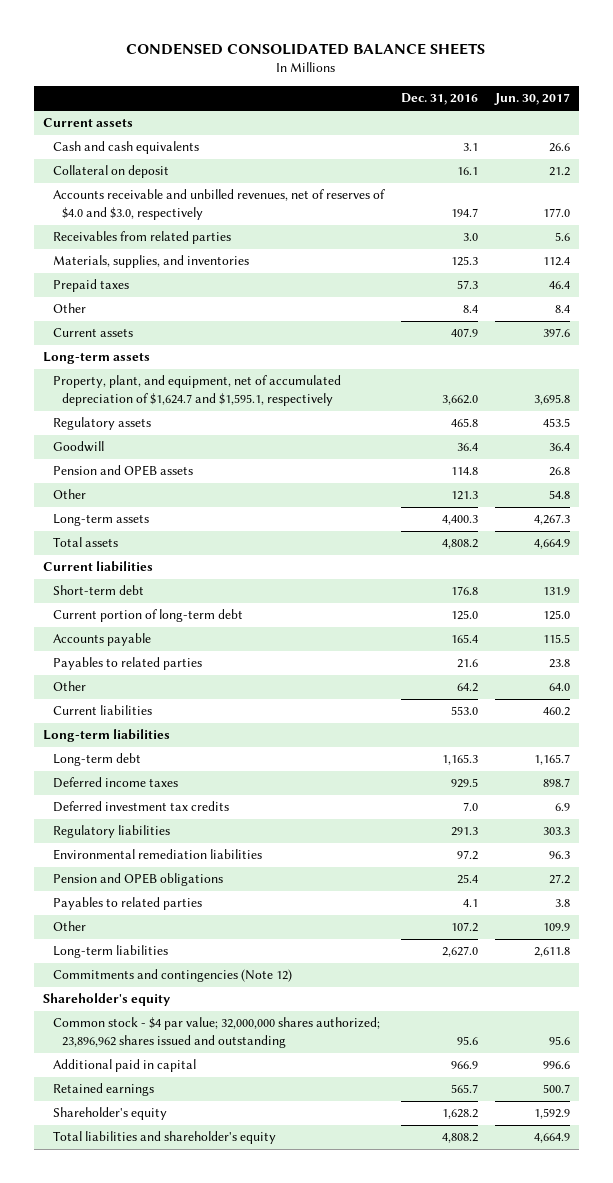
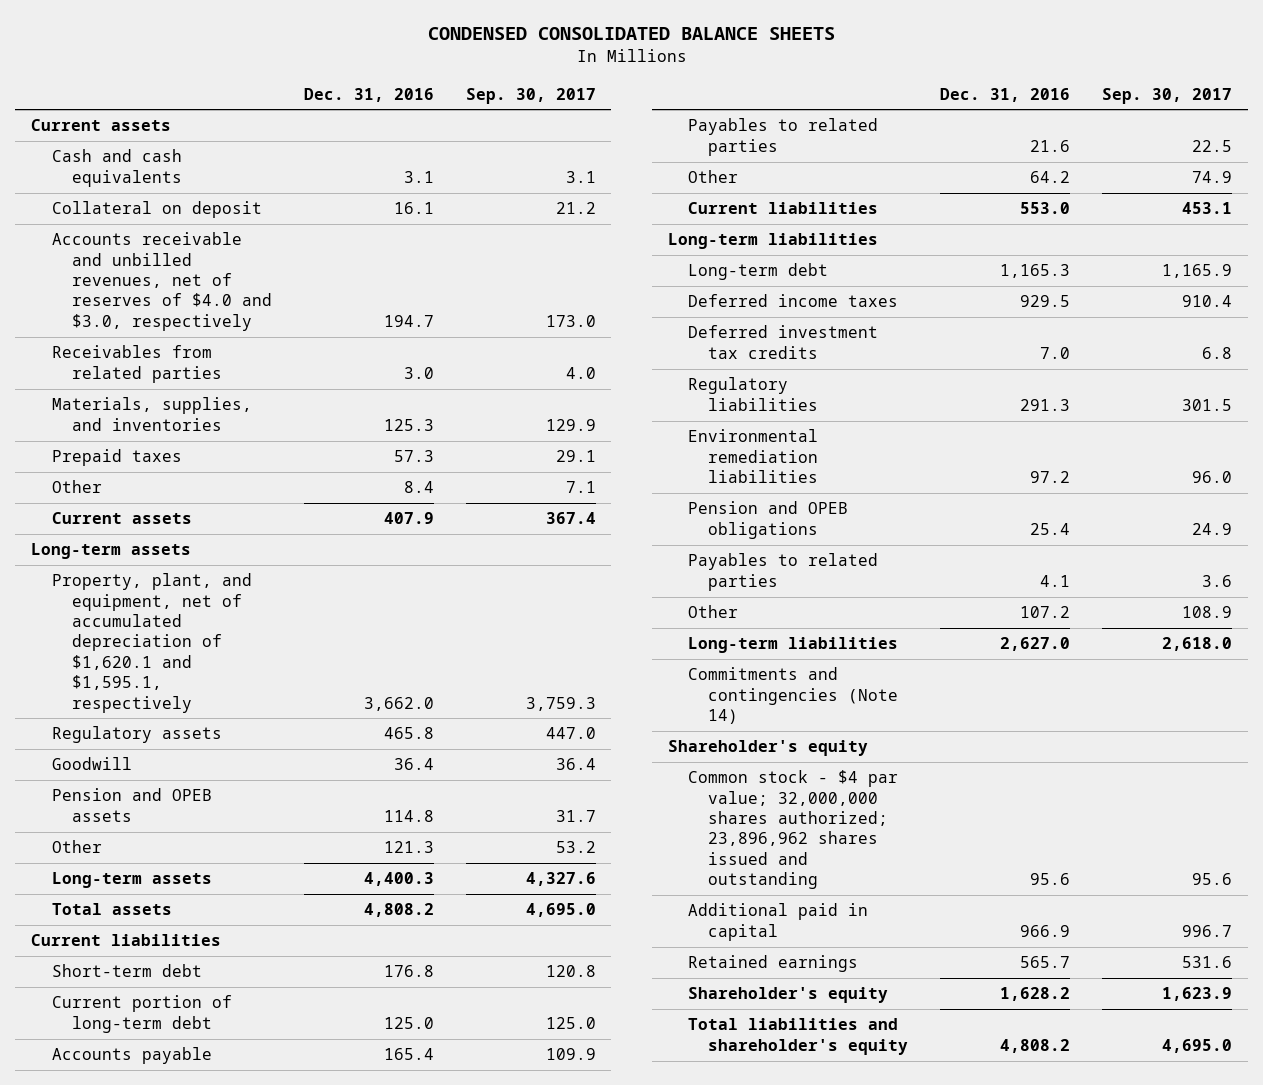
- | Dec. 31, 2016 | Jun. 30, 2017
+ | Dec. 31, 2016 | Sep. 30, 2017
- Property, plant, and equipment, net of accumulated depreciation of $1,624.7 and $1,595.1, respectively | 3,662.0 | 3,695.8
+ Property, plant, and equipment, net of accumulated depreciation of $1,620.1 and $1,595.1, respectively | 3,662.0 | 3,759.3
- Commitments and contingencies (Note 12)
+ Commitments and contingencies (Note 14)

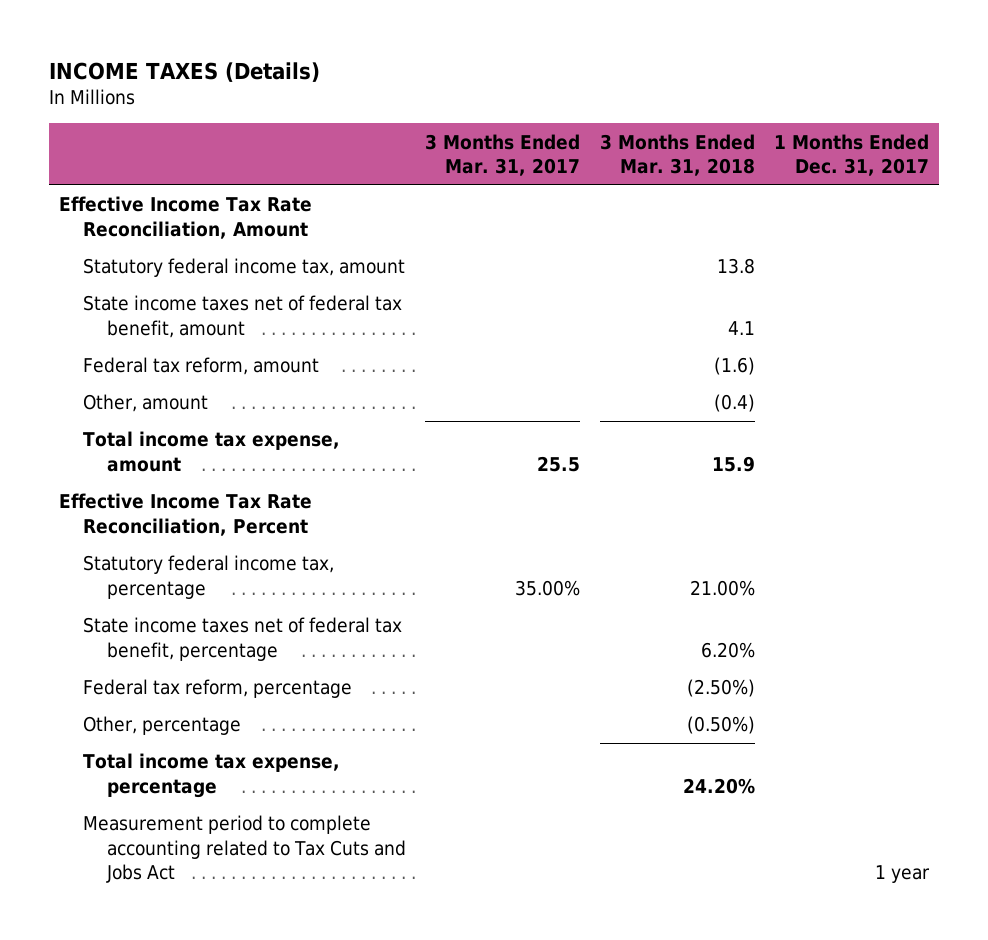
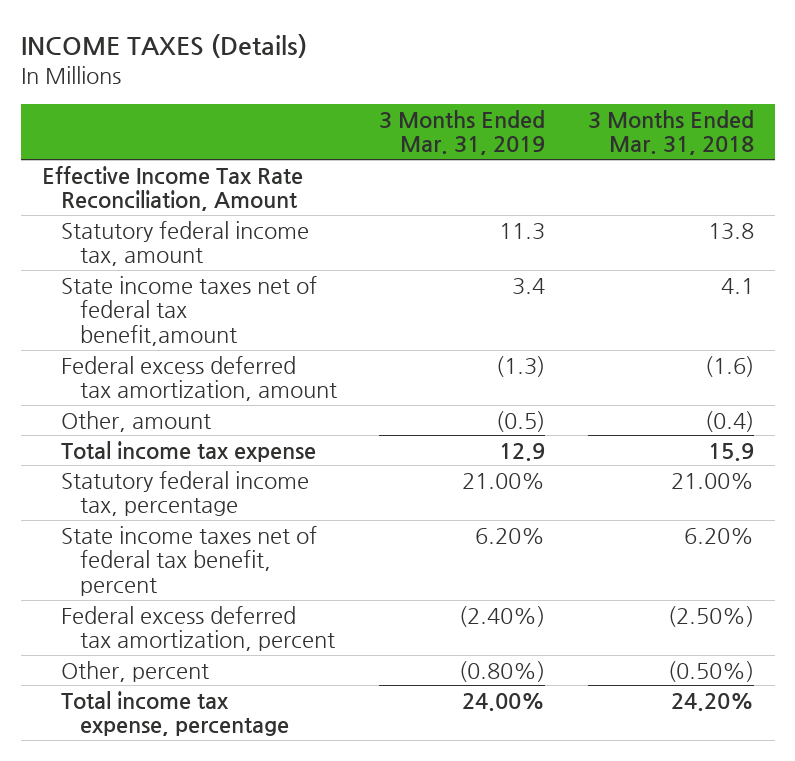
- | 3 Months Ended Mar. 31, 2017 | 3 Months Ended Mar. 31, 2018 | 1 Months Ended Dec. 31, 2017
+ | 3 Months Ended Mar. 31, 2019 | 3 Months Ended Mar. 31, 2018
- State income taxes net of federal tax benefit, amount | | 4.1 |
- Federal tax reform, amount | | (1.6) |
+ State income taxes net of federal tax benefit,amount | 3.4 | 4.1
+ Federal excess deferred tax amortization, amount | (1.3) | (1.6)
- Total income tax expense, amount | 25.5 | 15.9 |
- Effective Income Tax Rate Reconciliation, Percent
+ Total income tax expense | 12.9 | 15.9
- State income taxes net of federal tax benefit, percentage | | 6.20% |
- Federal tax reform, percentage | | (2.50%) |
- Other, percentage | | (0.50%) |
+ State income taxes net of federal tax benefit, percent | 6.20% | 6.20%
+ Federal excess deferred tax amortization, percent | (2.40%) | (2.50%)
+ Other, percent | (0.80%) | (0.50%)
- Measurement period to complete accounting related to Tax Cuts and Jobs Act | | | 1 year

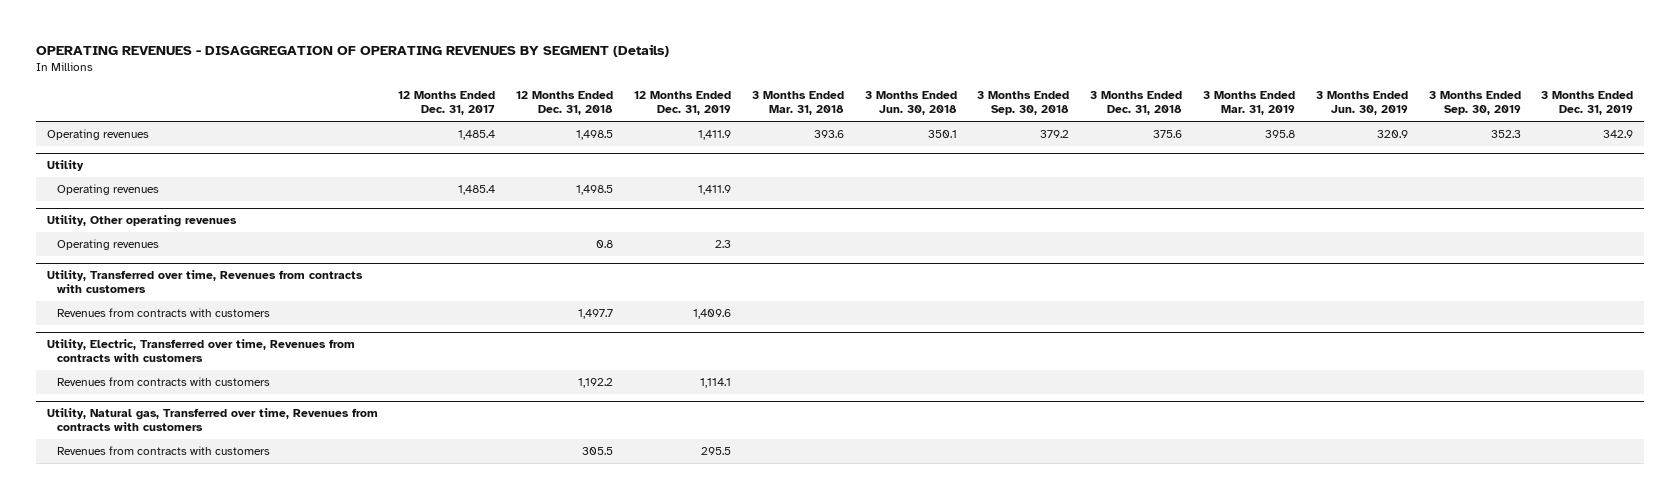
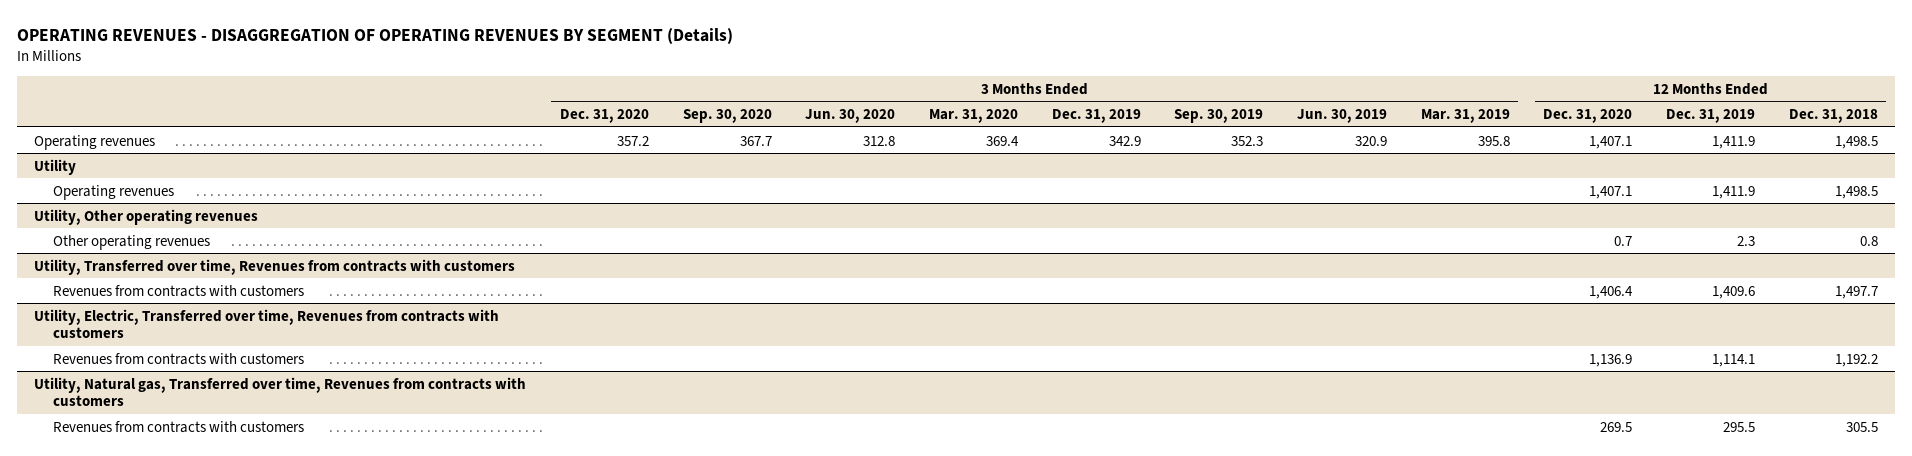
- | 12 Months Ended Dec. 31, 2017 | 12 Months Ended Dec. 31, 2018 | 12 Months Ended Dec. 31, 2019 | 3 Months Ended Mar. 31, 2018 | 3 Months Ended Jun. 30, 2018 | 3 Months Ended Sep. 30, 2018 | 3 Months Ended Dec. 31, 2018 | 3 Months Ended Mar. 31, 2019 | 3 Months Ended Jun. 30, 2019 | 3 Months Ended Sep. 30, 2019 | 3 Months Ended Dec. 31, 2019
+ | 3 Months Ended Dec. 31, 2020 | 3 Months Ended Sep. 30, 2020 | 3 Months Ended Jun. 30, 2020 | 3 Months Ended Mar. 31, 2020 | 3 Months Ended Dec. 31, 2019 | 3 Months Ended Sep. 30, 2019 | 3 Months Ended Jun. 30, 2019 | 3 Months Ended Mar. 31, 2019 | 12 Months Ended Dec. 31, 2020 | 12 Months Ended Dec. 31, 2019 | 12 Months Ended Dec. 31, 2018
@ Utility, Other operating revenues
- Operating revenues | | 0.8 | 2.3 | | | | | | | |
+ Other operating revenues | | | | | | | | | 0.7 | 2.3 | 0.8

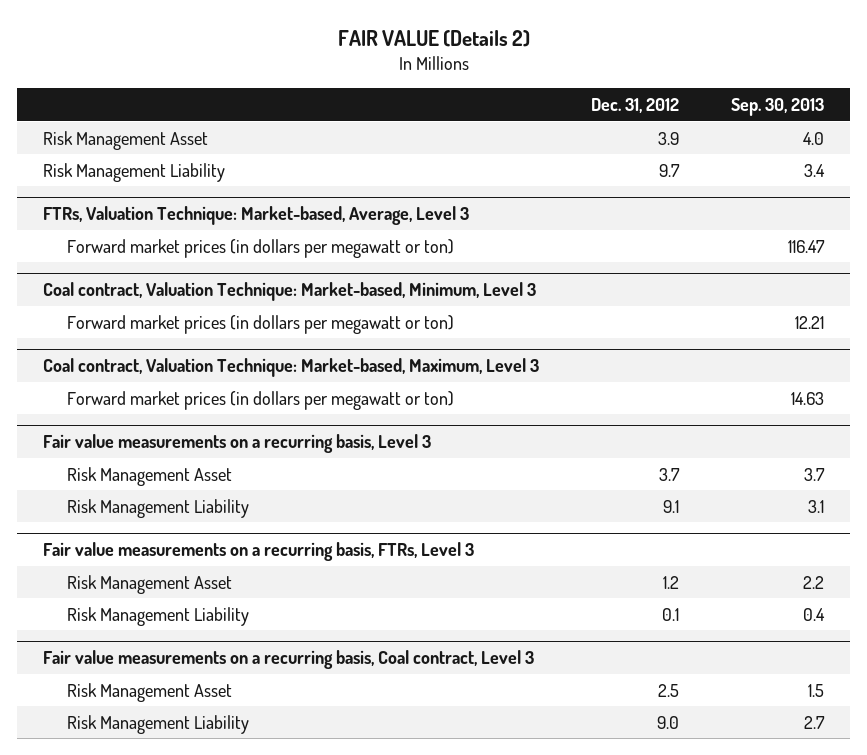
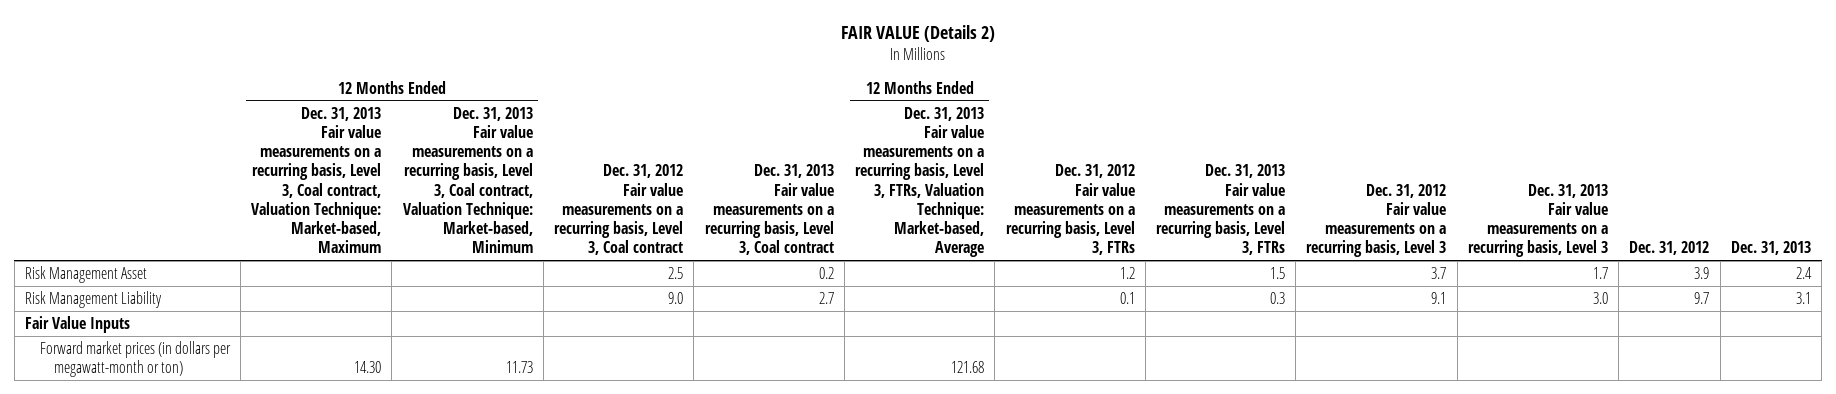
- | Dec. 31, 2012 | Sep. 30, 2013
+ | 12 Months Ended Dec. 31, 2013 Fair value measurements on a recurring basis, Level 3, Coal contract, Valuation Technique: Market-based, Maximum | 12 Months Ended Dec. 31, 2013 Fair value measurements on a recurring basis, Level 3, Coal contract, Valuation Technique: Market-based, Minimum | Dec. 31, 2012 Fair value measurements on a recurring basis, Level 3, Coal contract | Dec. 31, 2013 Fair value measurements on a recurring basis, Level 3, Coal contract | 12 Months Ended Dec. 31, 2013 Fair value measurements on a recurring basis, Level 3, FTRs, Valuation Technique: Market-based, Average | Dec. 31, 2012 Fair value measurements on a recurring basis, Level 3, FTRs | Dec. 31, 2013 Fair value measurements on a recurring basis, Level 3, FTRs | Dec. 31, 2012 Fair value measurements on a recurring basis, Level 3 | Dec. 31, 2013 Fair value measurements on a recurring basis, Level 3 | Dec. 31, 2012 | Dec. 31, 2013
- FTRs, Valuation Technique: Market-based, Average, Level 3
- Forward market prices (in dollars per megawatt or ton) | | 116.47
- Coal contract, Valuation Technique: Market-based, Minimum, Level 3
- Forward market prices (in dollars per megawatt or ton) | | 12.21
- Coal contract, Valuation Technique: Market-based, Maximum, Level 3
- Forward market prices (in dollars per megawatt or ton) | | 14.63
- Fair value measurements on a recurring basis, Level 3
- Risk Management Asset | 3.7 | 3.7
- Risk Management Liability | 9.1 | 3.1
- Fair value measurements on a recurring basis, FTRs, Level 3
- Risk Management Asset | 1.2 | 2.2
- Risk Management Liability | 0.1 | 0.4
- Fair value measurements on a recurring basis, Coal contract, Level 3
- Risk Management Asset | 2.5 | 1.5
- Risk Management Liability | 9.0 | 2.7
+ Fair Value Inputs
+ Forward market prices (in dollars per megawatt-month or ton) | 14.30 | 11.73 | | | 121.68 | | | | | |

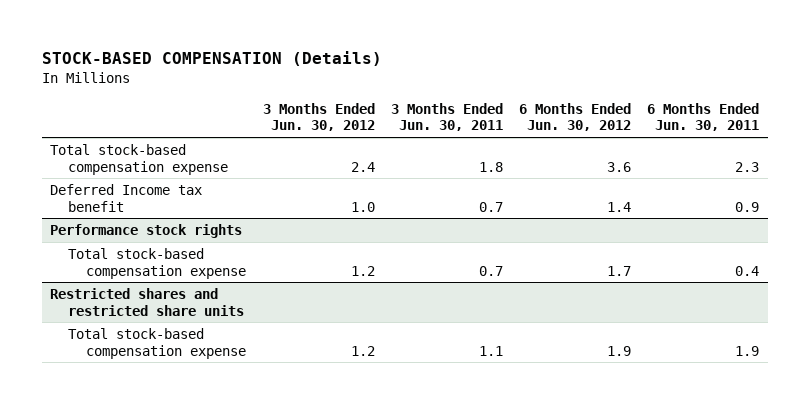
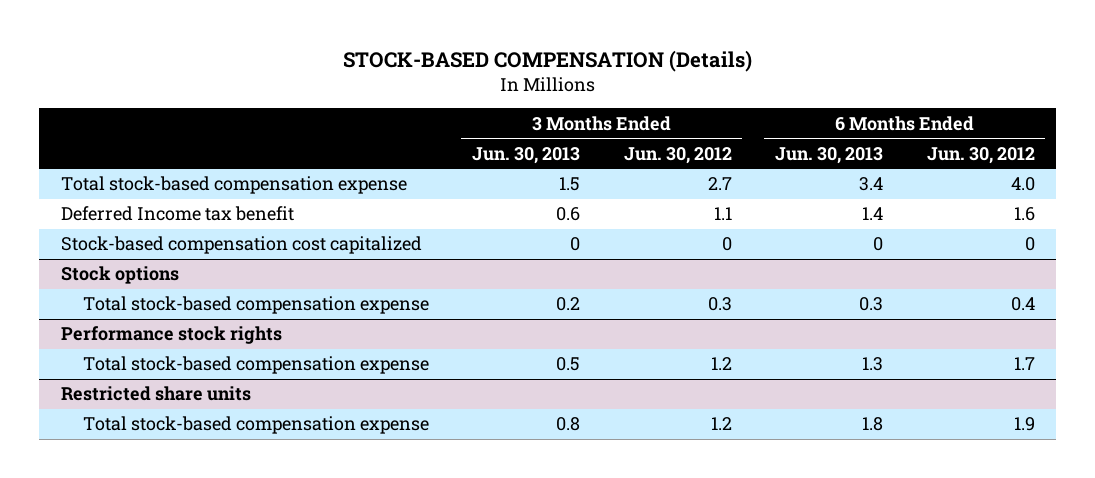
- | 3 Months Ended Jun. 30, 2012 | 3 Months Ended Jun. 30, 2011 | 6 Months Ended Jun. 30, 2012 | 6 Months Ended Jun. 30, 2011
+ | 3 Months Ended Jun. 30, 2013 | 3 Months Ended Jun. 30, 2012 | 6 Months Ended Jun. 30, 2013 | 6 Months Ended Jun. 30, 2012
- Total stock-based compensation expense | 2.4 | 1.8 | 3.6 | 2.3
- Deferred Income tax benefit | 1.0 | 0.7 | 1.4 | 0.9
+ Total stock-based compensation expense | 1.5 | 2.7 | 3.4 | 4.0
+ Deferred Income tax benefit | 0.6 | 1.1 | 1.4 | 1.6
+ Stock-based compensation cost capitalized | 0 | 0 | 0 | 0
+ Stock options
+ Total stock-based compensation expense | 0.2 | 0.3 | 0.3 | 0.4
- Restricted shares and restricted share units
+ Restricted share units

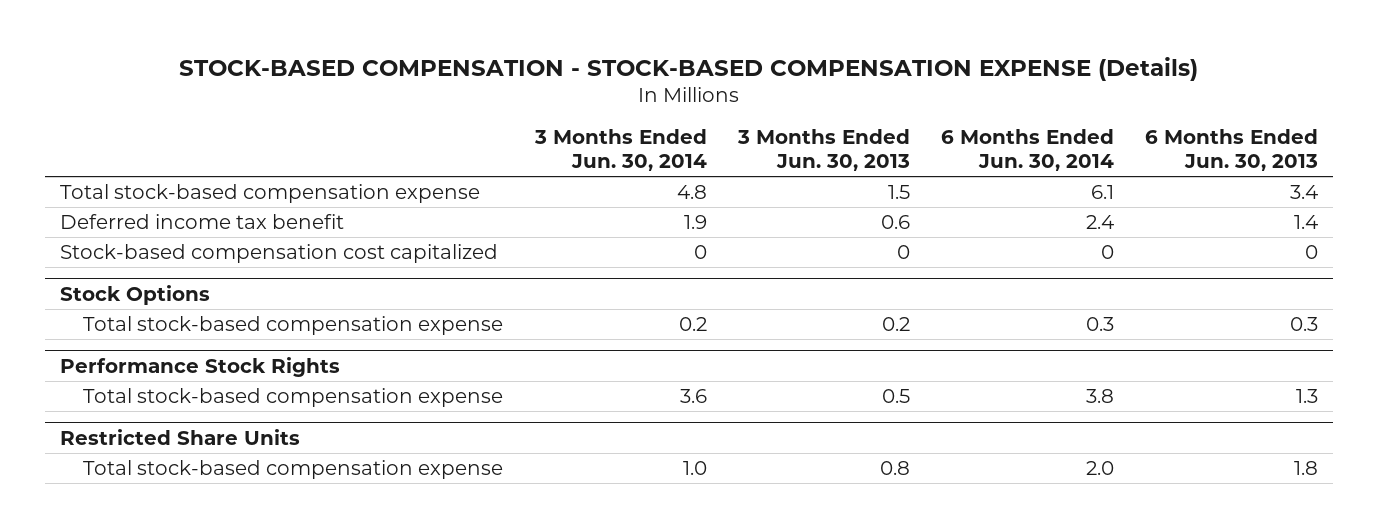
- STOCK-BASED COMPENSATION (Details)
+ STOCK-BASED COMPENSATION - STOCK-BASED COMPENSATION EXPENSE (Details)
- | 3 Months Ended Jun. 30, 2013 | 3 Months Ended Jun. 30, 2012 | 6 Months Ended Jun. 30, 2013 | 6 Months Ended Jun. 30, 2012
+ | 3 Months Ended Jun. 30, 2014 | 3 Months Ended Jun. 30, 2013 | 6 Months Ended Jun. 30, 2014 | 6 Months Ended Jun. 30, 2013
- Deferred Income tax benefit | 0.6 | 1.1 | 1.4 | 1.6
+ Deferred income tax benefit | 1.9 | 0.6 | 2.4 | 1.4
- Stock options
+ Stock Options
- Performance stock rights
+ Performance Stock Rights
- Restricted share units
+ Restricted Share Units

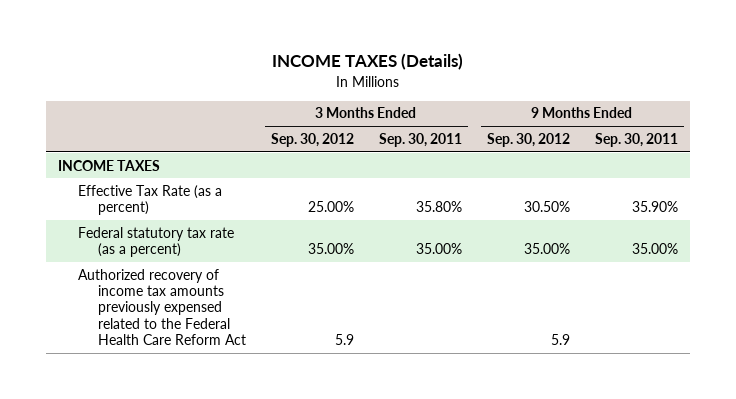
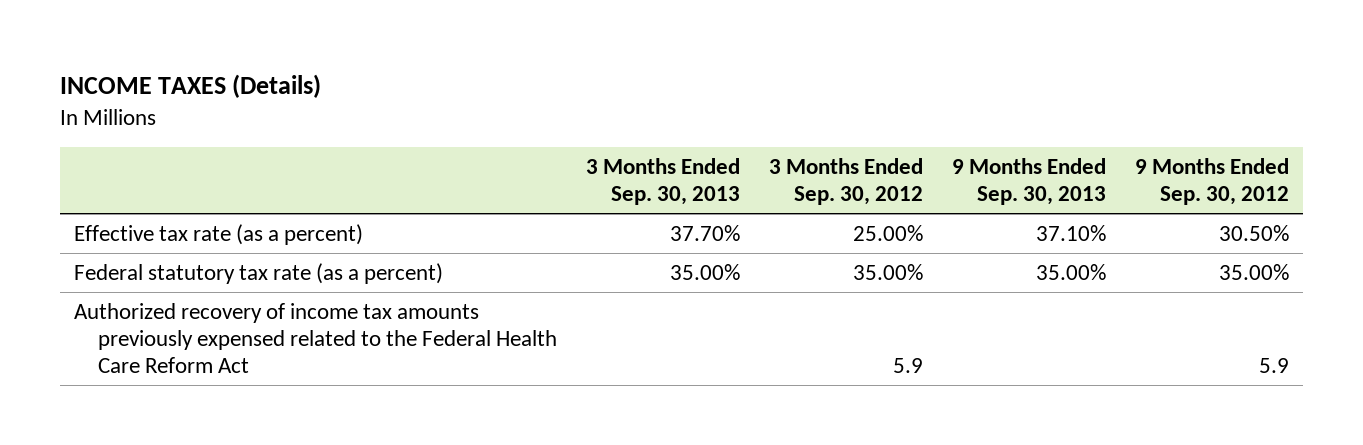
- | 3 Months Ended Sep. 30, 2012 | 3 Months Ended Sep. 30, 2011 | 9 Months Ended Sep. 30, 2012 | 9 Months Ended Sep. 30, 2011
+ | 3 Months Ended Sep. 30, 2013 | 3 Months Ended Sep. 30, 2012 | 9 Months Ended Sep. 30, 2013 | 9 Months Ended Sep. 30, 2012
- INCOME TAXES
- Effective Tax Rate (as a percent) | 25.00% | 35.80% | 30.50% | 35.90%
+ Effective tax rate (as a percent) | 37.70% | 25.00% | 37.10% | 30.50%

